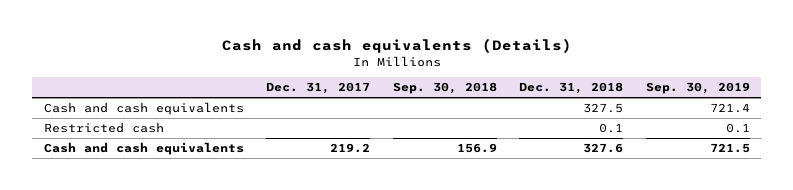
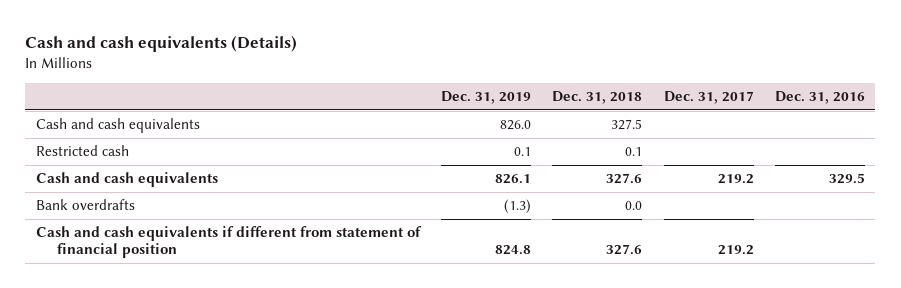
- | Dec. 31, 2017 | Sep. 30, 2018 | Dec. 31, 2018 | Sep. 30, 2019
+ | Dec. 31, 2019 | Dec. 31, 2018 | Dec. 31, 2017 | Dec. 31, 2016
+ Bank overdrafts | (1.3) | 0.0 | |
+ Cash and cash equivalents if different from statement of financial position | 824.8 | 327.6 | 219.2 |

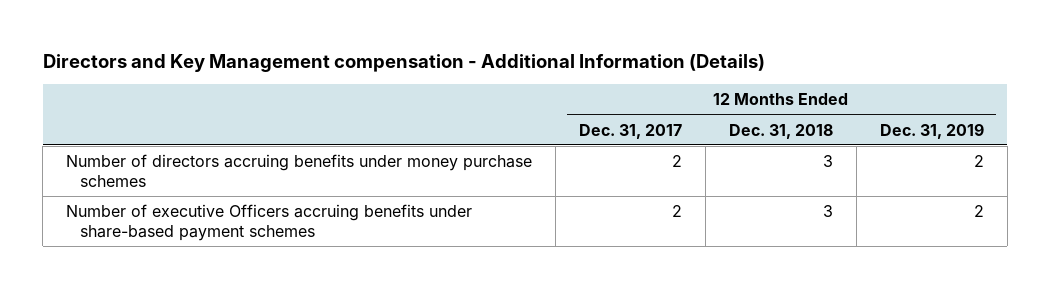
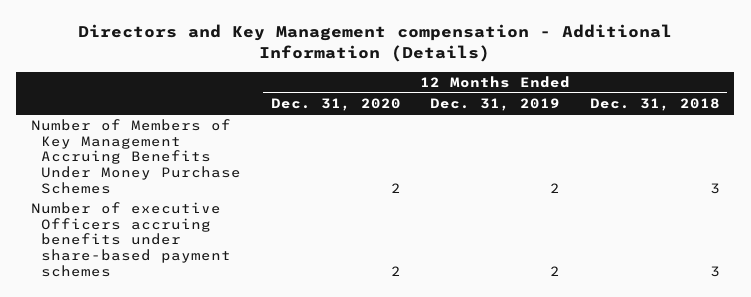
- | 12 Months Ended Dec. 31, 2017 | 12 Months Ended Dec. 31, 2018 | 12 Months Ended Dec. 31, 2019
+ | 12 Months Ended Dec. 31, 2020 | 12 Months Ended Dec. 31, 2019 | 12 Months Ended Dec. 31, 2018
- Number of directors accruing benefits under money purchase schemes | 2 | 3 | 2
+ Number of Members of Key Management Accruing Benefits Under Money Purchase Schemes | 2 | 2 | 3

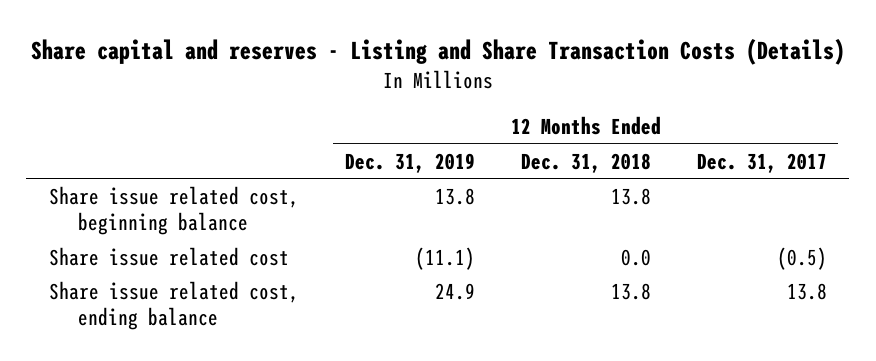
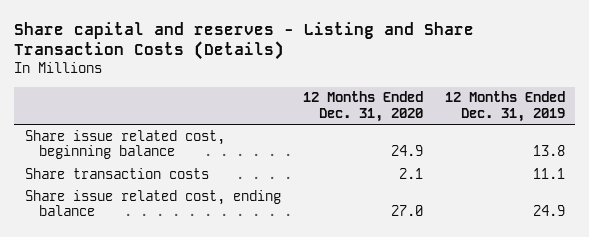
- | 12 Months Ended Dec. 31, 2019 | 12 Months Ended Dec. 31, 2018 | 12 Months Ended Dec. 31, 2017
+ | 12 Months Ended Dec. 31, 2020 | 12 Months Ended Dec. 31, 2019
- Share issue related cost | (11.1) | 0.0 | (0.5)
+ Share transaction costs | 2.1 | 11.1

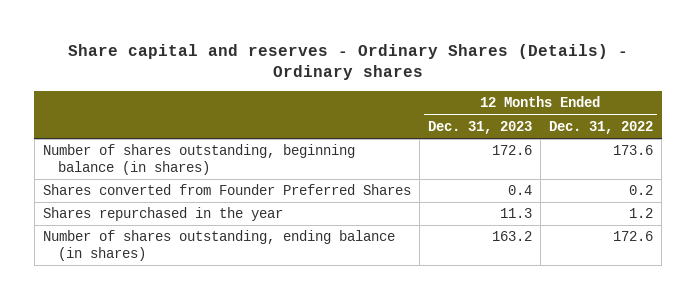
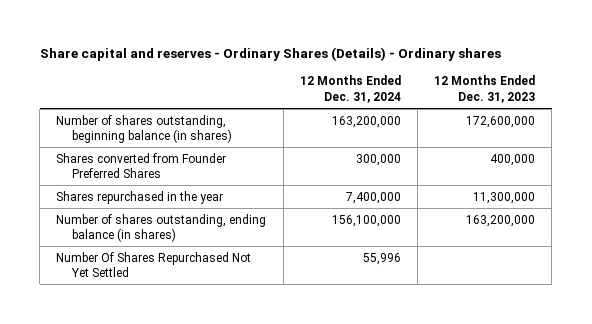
- | 12 Months Ended Dec. 31, 2023 | 12 Months Ended Dec. 31, 2022
+ | 12 Months Ended Dec. 31, 2024 | 12 Months Ended Dec. 31, 2023
- Number of shares outstanding, beginning balance (in shares) | 172.6 | 173.6
- Shares converted from Founder Preferred Shares | 0.4 | 0.2
- Shares repurchased in the year | 11.3 | 1.2
- Number of shares outstanding, ending balance (in shares) | 163.2 | 172.6
+ Number of shares outstanding, beginning balance (in shares) | 163,200,000 | 172,600,000
+ Shares converted from Founder Preferred Shares | 300,000 | 400,000
+ Shares repurchased in the year | 7,400,000 | 11,300,000
+ Number of shares outstanding, ending balance (in shares) | 156,100,000 | 163,200,000
+ Number Of Shares Repurchased Not Yet Settled | 55,996 |

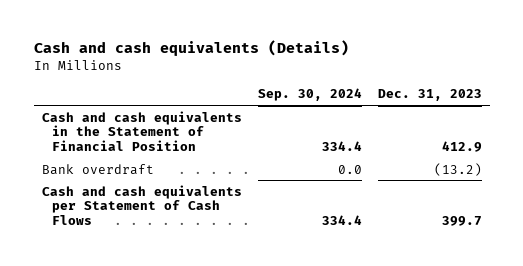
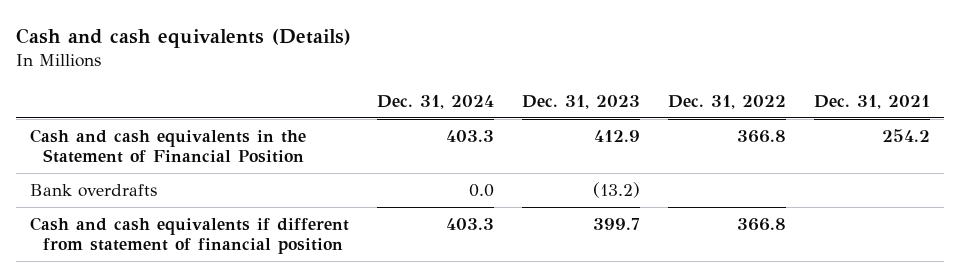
- | Sep. 30, 2024 | Dec. 31, 2023
+ | Dec. 31, 2024 | Dec. 31, 2023 | Dec. 31, 2022 | Dec. 31, 2021
- Bank overdraft | 0.0 | (13.2)
- Cash and cash equivalents per Statement of Cash Flows | 334.4 | 399.7
+ Bank overdrafts | 0.0 | (13.2) | |
+ Cash and cash equivalents if different from statement of financial position | 403.3 | 399.7 | 366.8 |

